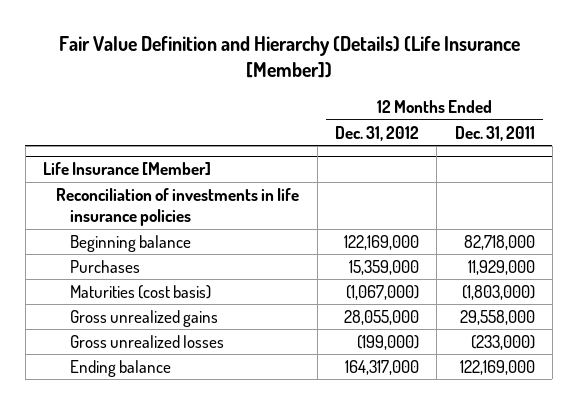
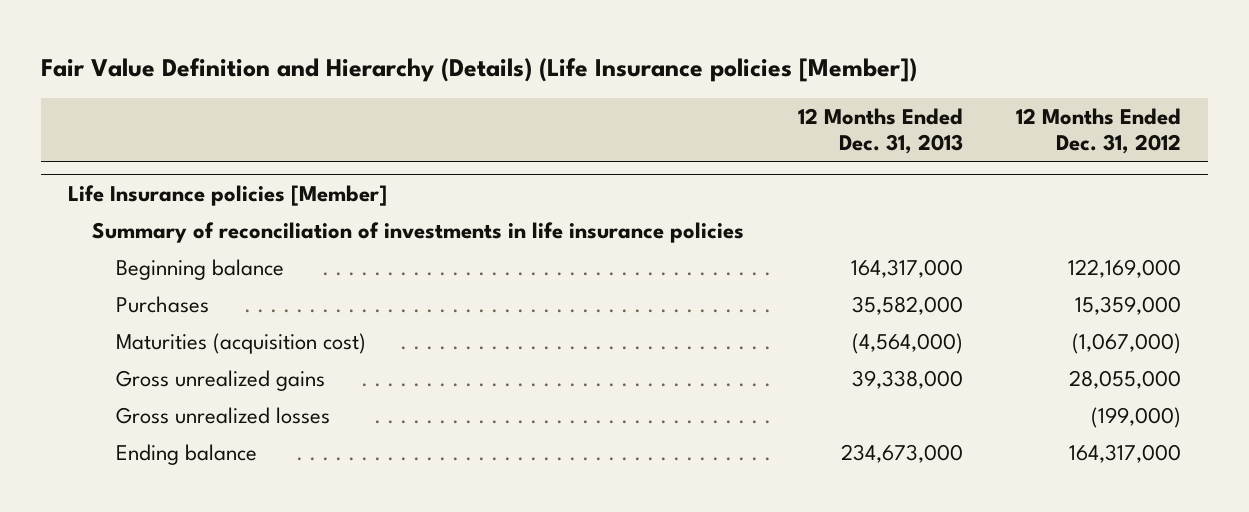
- Fair Value Definition and Hierarchy (Details) (Life Insurance [Member])
+ Fair Value Definition and Hierarchy (Details) (Life Insurance policies [Member])
- | 12 Months Ended Dec. 31, 2012 | 12 Months Ended Dec. 31, 2011
+ | 12 Months Ended Dec. 31, 2013 | 12 Months Ended Dec. 31, 2012
- Life Insurance [Member]
- Reconciliation of investments in life insurance policies
+ Life Insurance policies [Member]
+ Summary of reconciliation of investments in life insurance policies
- Maturities (cost basis) | (1,067,000) | (1,803,000)
+ Maturities (acquisition cost) | (4,564,000) | (1,067,000)

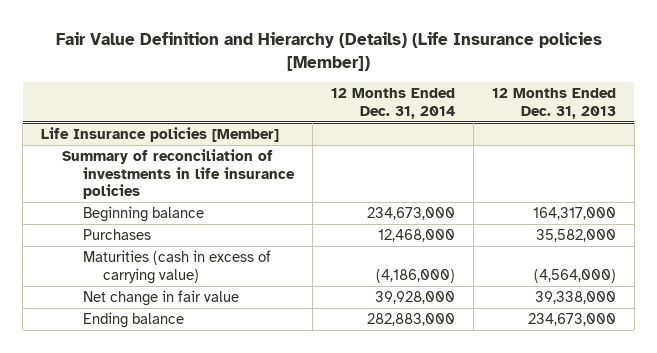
- | 12 Months Ended Dec. 31, 2013 | 12 Months Ended Dec. 31, 2012
+ | 12 Months Ended Dec. 31, 2014 | 12 Months Ended Dec. 31, 2013
@ Life Insurance policies [Member]
- Maturities (acquisition cost) | (4,564,000) | (1,067,000)
- Gross unrealized gains | 39,338,000 | 28,055,000
- Gross unrealized losses | | (199,000)
+ Maturities (cash in excess of carrying value) | (4,186,000) | (4,564,000)
+ Net change in fair value | 39,928,000 | 39,338,000

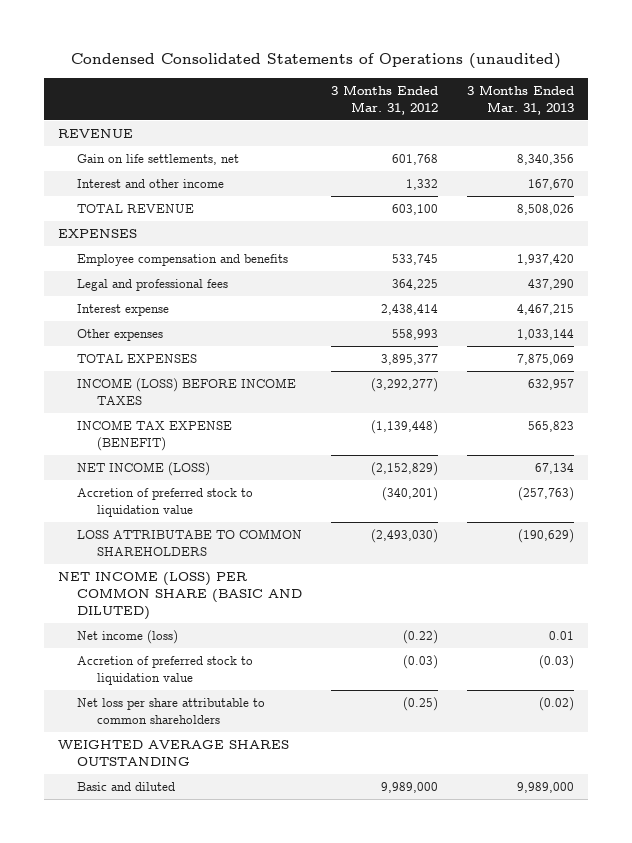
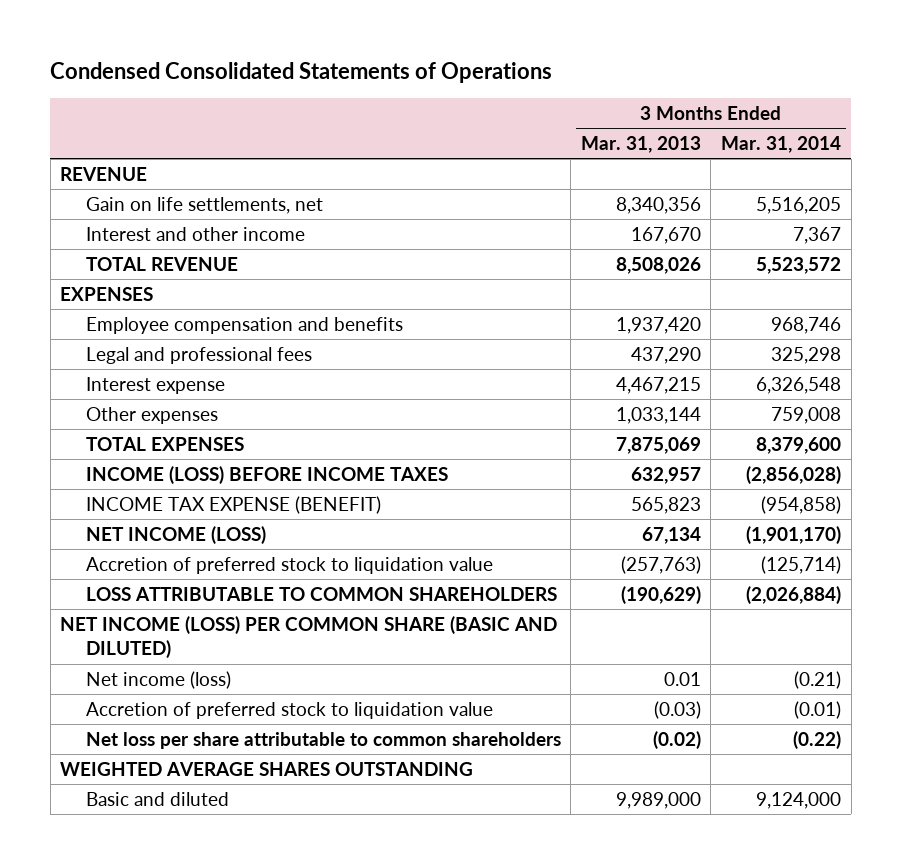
- Condensed Consolidated Statements of Operations (unaudited)
+ Condensed Consolidated Statements of Operations
- | 3 Months Ended Mar. 31, 2012 | 3 Months Ended Mar. 31, 2013
+ | 3 Months Ended Mar. 31, 2013 | 3 Months Ended Mar. 31, 2014
- LOSS ATTRIBUTABE TO COMMON SHAREHOLDERS | (2,493,030) | (190,629)
+ LOSS ATTRIBUTABLE TO COMMON SHAREHOLDERS | (190,629) | (2,026,884)

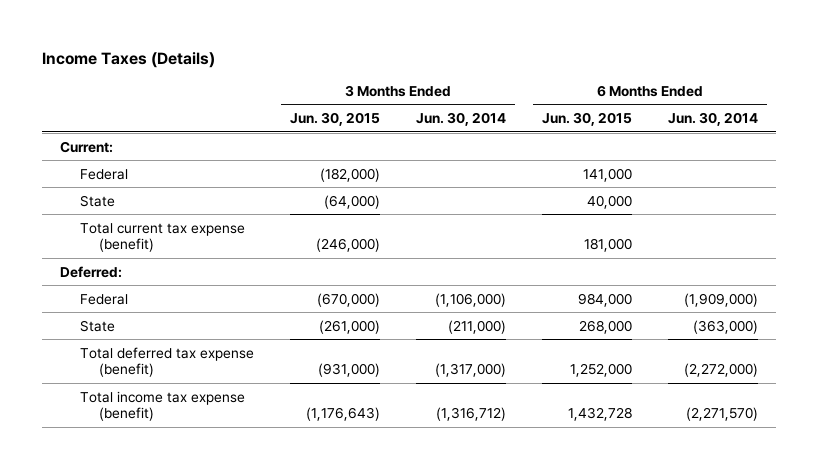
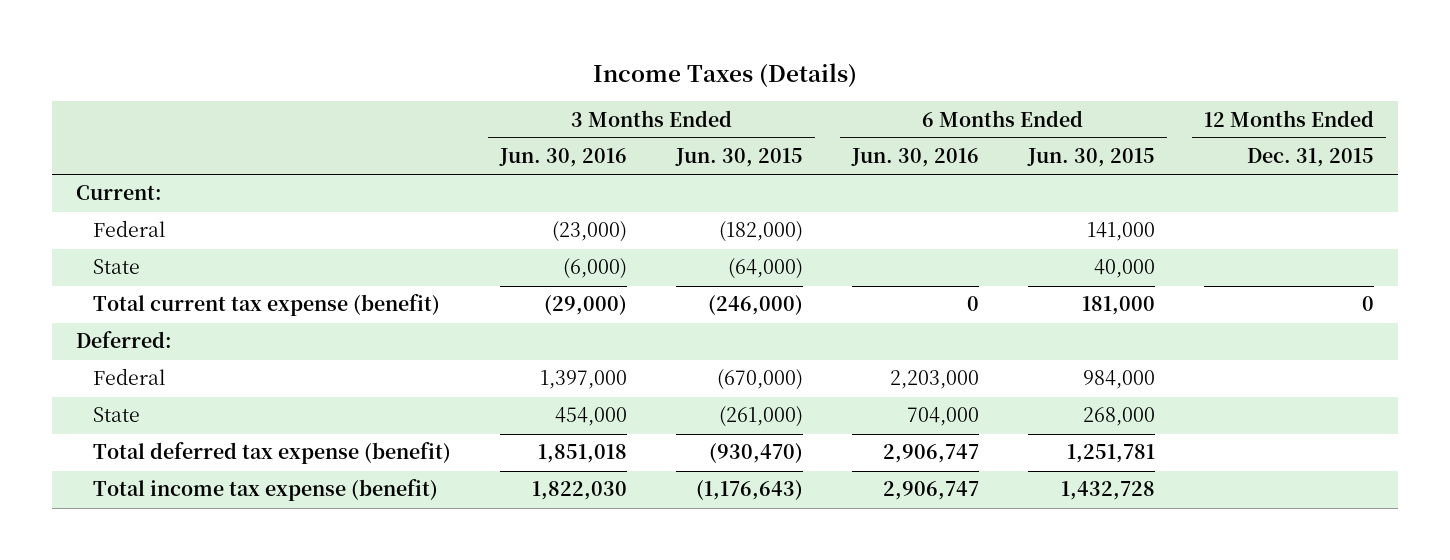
- | 3 Months Ended Jun. 30, 2015 | 3 Months Ended Jun. 30, 2014 | 6 Months Ended Jun. 30, 2015 | 6 Months Ended Jun. 30, 2014
+ | 3 Months Ended Jun. 30, 2016 | 3 Months Ended Jun. 30, 2015 | 6 Months Ended Jun. 30, 2016 | 6 Months Ended Jun. 30, 2015 | 12 Months Ended Dec. 31, 2015
- Total deferred tax expense (benefit) | (931,000) | (1,317,000) | 1,252,000 | (2,272,000)
+ Total deferred tax expense (benefit) | 1,851,018 | (930,470) | 2,906,747 | 1,251,781 |

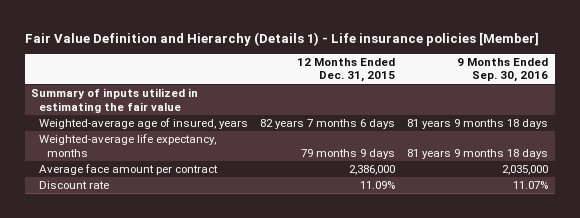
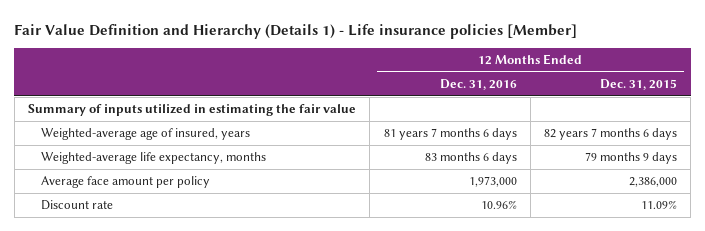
- | 12 Months Ended Dec. 31, 2015 | 9 Months Ended Sep. 30, 2016
+ | 12 Months Ended Dec. 31, 2016 | 12 Months Ended Dec. 31, 2015
- Average face amount per contract | 2,386,000 | 2,035,000
+ Average face amount per policy | 1,973,000 | 2,386,000

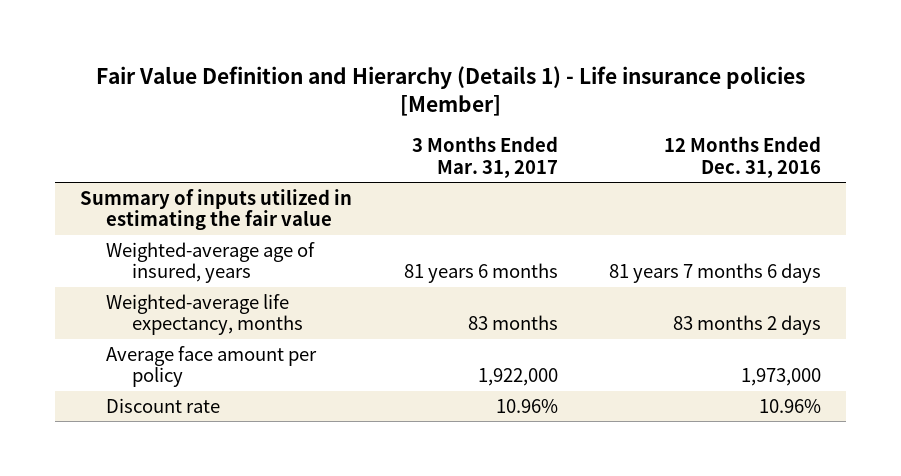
- | 12 Months Ended Dec. 31, 2016 | 12 Months Ended Dec. 31, 2015
+ | 3 Months Ended Mar. 31, 2017 | 12 Months Ended Dec. 31, 2016
- Weighted-average life expectancy, months | 83 months 6 days | 79 months 9 days
+ Weighted-average life expectancy, months | 83 months | 83 months 2 days

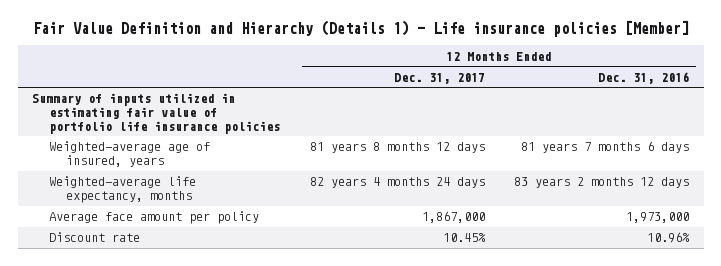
- | 3 Months Ended Mar. 31, 2017 | 12 Months Ended Dec. 31, 2016
+ | 12 Months Ended Dec. 31, 2017 | 12 Months Ended Dec. 31, 2016
- Summary of inputs utilized in estimating the fair value
+ Summary of inputs utilized in estimating fair value of portfolio life insurance policies
- Weighted-average life expectancy, months | 83 months | 83 months 2 days
+ Weighted-average life expectancy, months | 82 years 4 months 24 days | 83 years 2 months 12 days

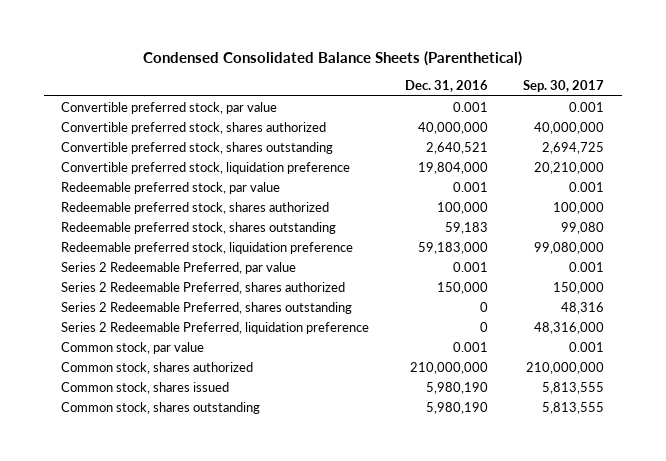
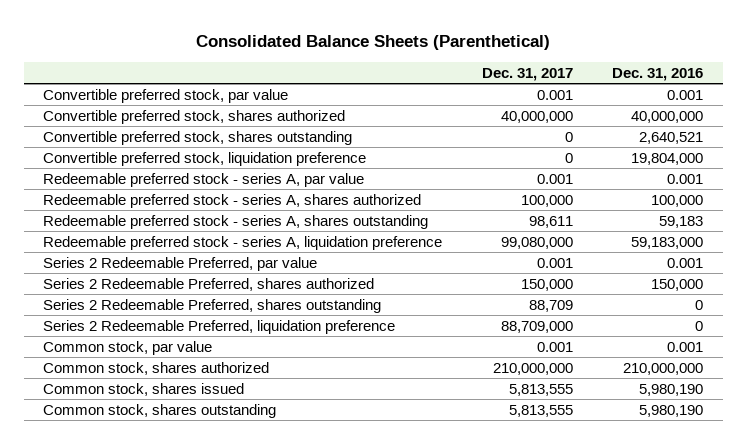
- Condensed Consolidated Balance Sheets (Parenthetical)
+ Consolidated Balance Sheets (Parenthetical)
- | Dec. 31, 2016 | Sep. 30, 2017
+ | Dec. 31, 2017 | Dec. 31, 2016
- Redeemable preferred stock, par value | 0.001 | 0.001
- Redeemable preferred stock, shares authorized | 100,000 | 100,000
- Redeemable preferred stock, shares outstanding | 59,183 | 99,080
- Redeemable preferred stock, liquidation preference | 59,183,000 | 99,080,000
+ Redeemable preferred stock - series A, par value | 0.001 | 0.001
+ Redeemable preferred stock - series A, shares authorized | 100,000 | 100,000
+ Redeemable preferred stock - series A, shares outstanding | 98,611 | 59,183
+ Redeemable preferred stock - series A, liquidation preference | 99,080,000 | 59,183,000

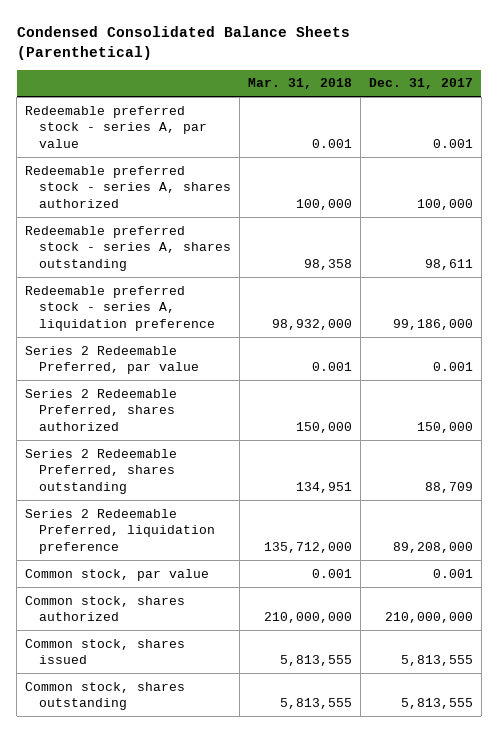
- Consolidated Balance Sheets (Parenthetical)
+ Condensed Consolidated Balance Sheets (Parenthetical)
- | Dec. 31, 2017 | Dec. 31, 2016
+ | Mar. 31, 2018 | Dec. 31, 2017
- Convertible preferred stock, par value | 0.001 | 0.001
- Convertible preferred stock, shares authorized | 40,000,000 | 40,000,000
- Convertible preferred stock, shares outstanding | 0 | 2,640,521
- Convertible preferred stock, liquidation preference | 0 | 19,804,000
- Redeemable preferred stock - series A, liquidation preference | 99,080,000 | 59,183,000
+ Redeemable preferred stock - series A, liquidation preference | 98,932,000 | 99,186,000
- Series 2 Redeemable Preferred, liquidation preference | 88,709,000 | 0
+ Series 2 Redeemable Preferred, liquidation preference | 135,712,000 | 89,208,000

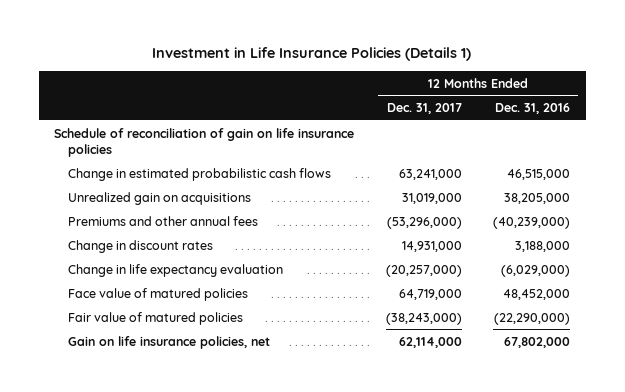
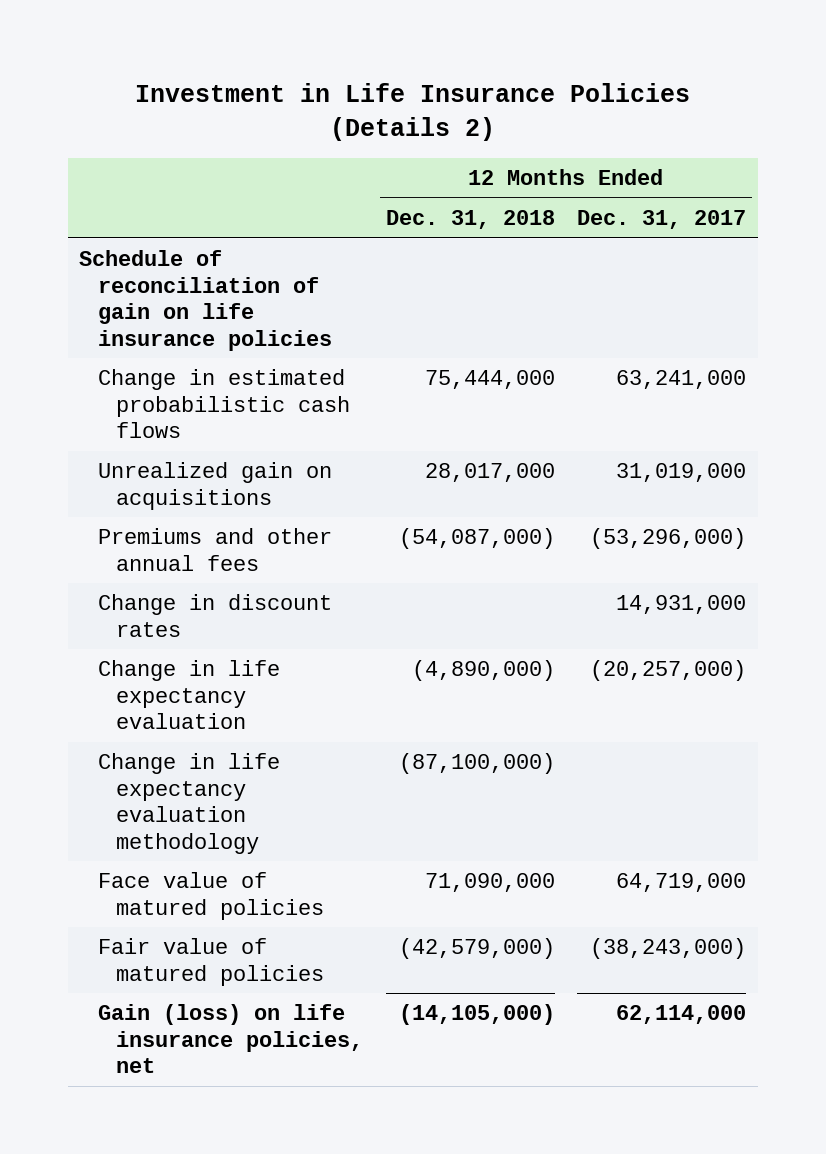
- Investment in Life Insurance Policies (Details 1)
+ Investment in Life Insurance Policies (Details 2)
- | 12 Months Ended Dec. 31, 2017 | 12 Months Ended Dec. 31, 2016
+ | 12 Months Ended Dec. 31, 2018 | 12 Months Ended Dec. 31, 2017
+ Change in life expectancy evaluation methodology | (87,100,000) |
- Gain on life insurance policies, net | 62,114,000 | 67,802,000
+ Gain (loss) on life insurance policies, net | (14,105,000) | 62,114,000

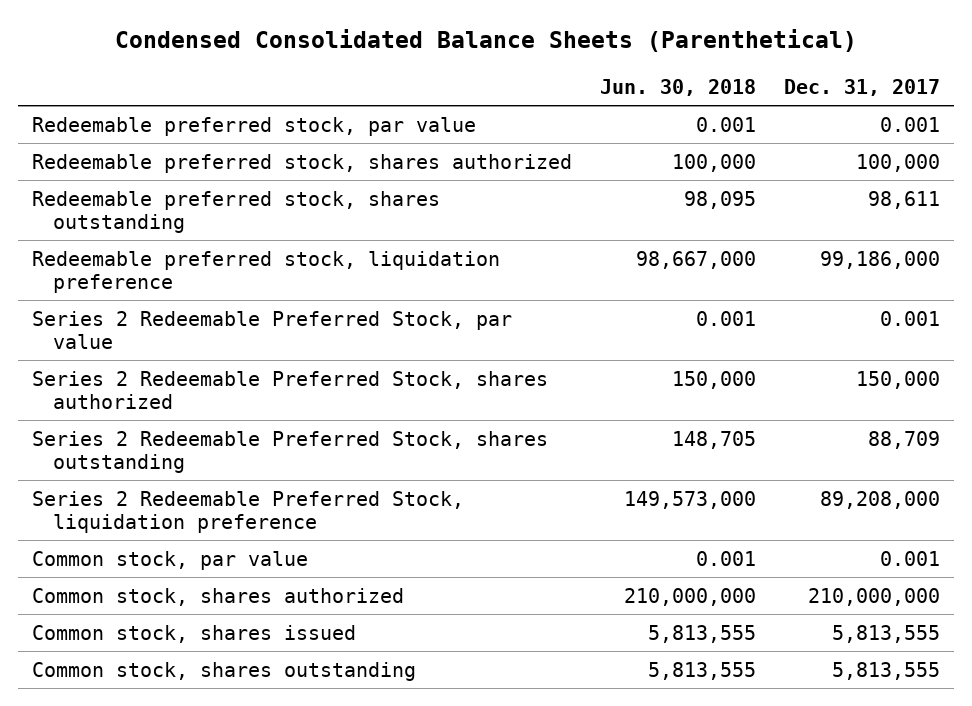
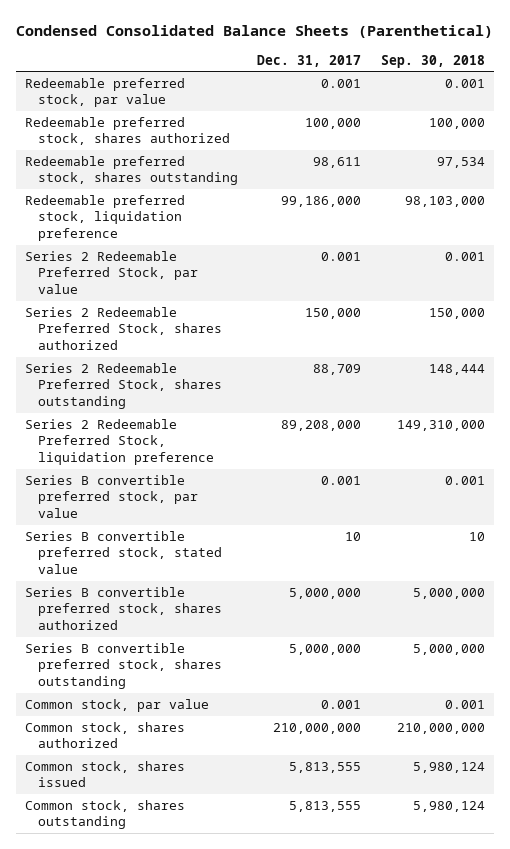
- | Jun. 30, 2018 | Dec. 31, 2017
+ | Dec. 31, 2017 | Sep. 30, 2018
+ Series B convertible preferred stock, par value | 0.001 | 0.001
+ Series B convertible preferred stock, stated value | 10 | 10
+ Series B convertible preferred stock, shares authorized | 5,000,000 | 5,000,000
+ Series B convertible preferred stock, shares outstanding | 5,000,000 | 5,000,000

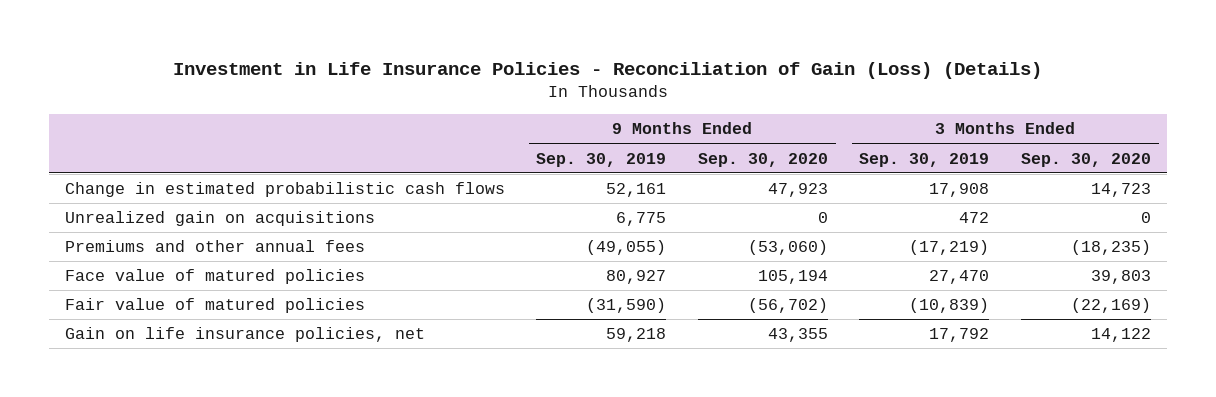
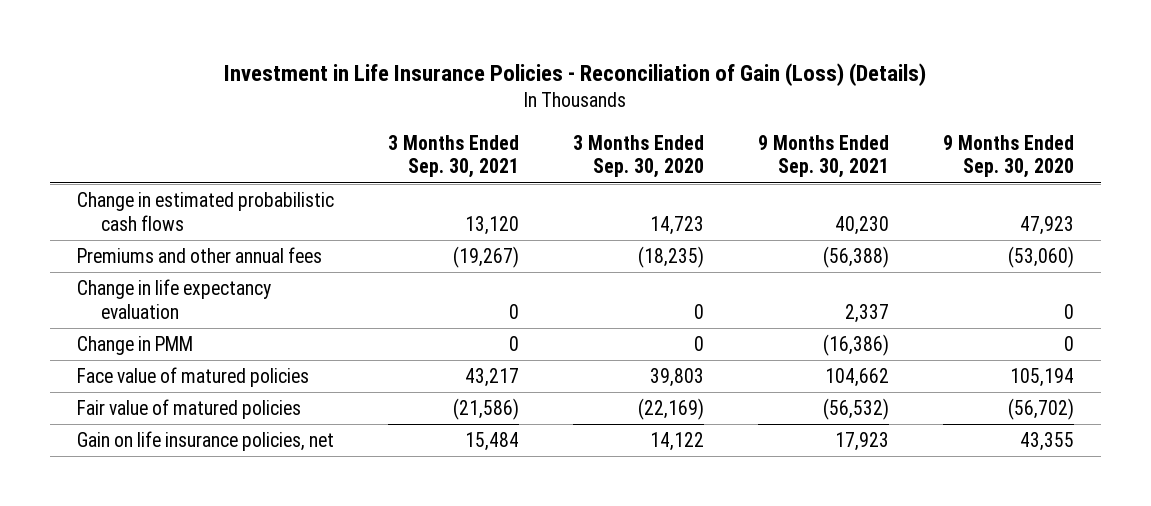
- | 9 Months Ended Sep. 30, 2019 | 9 Months Ended Sep. 30, 2020 | 3 Months Ended Sep. 30, 2019 | 3 Months Ended Sep. 30, 2020
+ | 3 Months Ended Sep. 30, 2021 | 3 Months Ended Sep. 30, 2020 | 9 Months Ended Sep. 30, 2021 | 9 Months Ended Sep. 30, 2020
- Unrealized gain on acquisitions | 6,775 | 0 | 472 | 0
+ Change in life expectancy evaluation | 0 | 0 | 2,337 | 0
+ Change in PMM | 0 | 0 | (16,386) | 0

